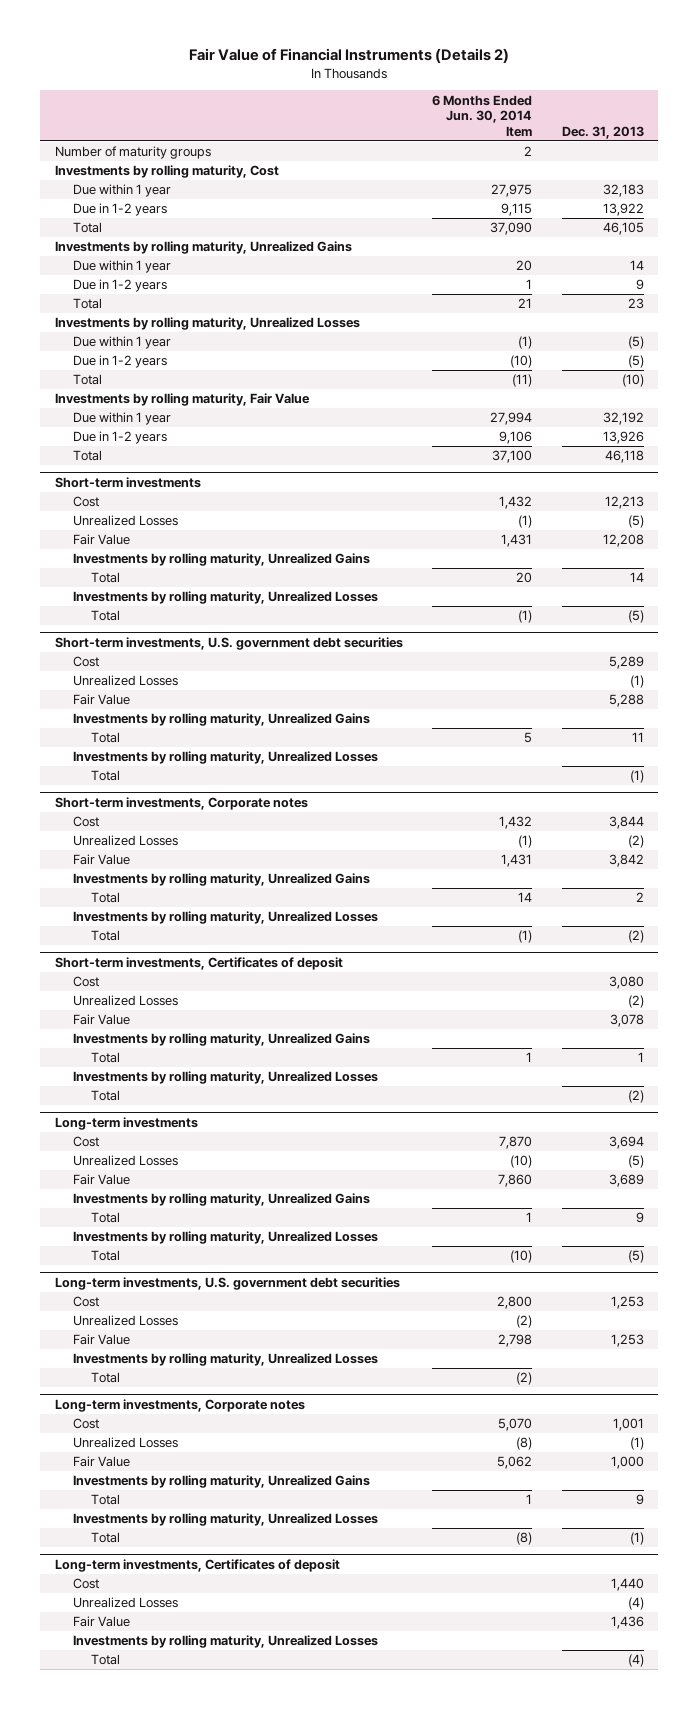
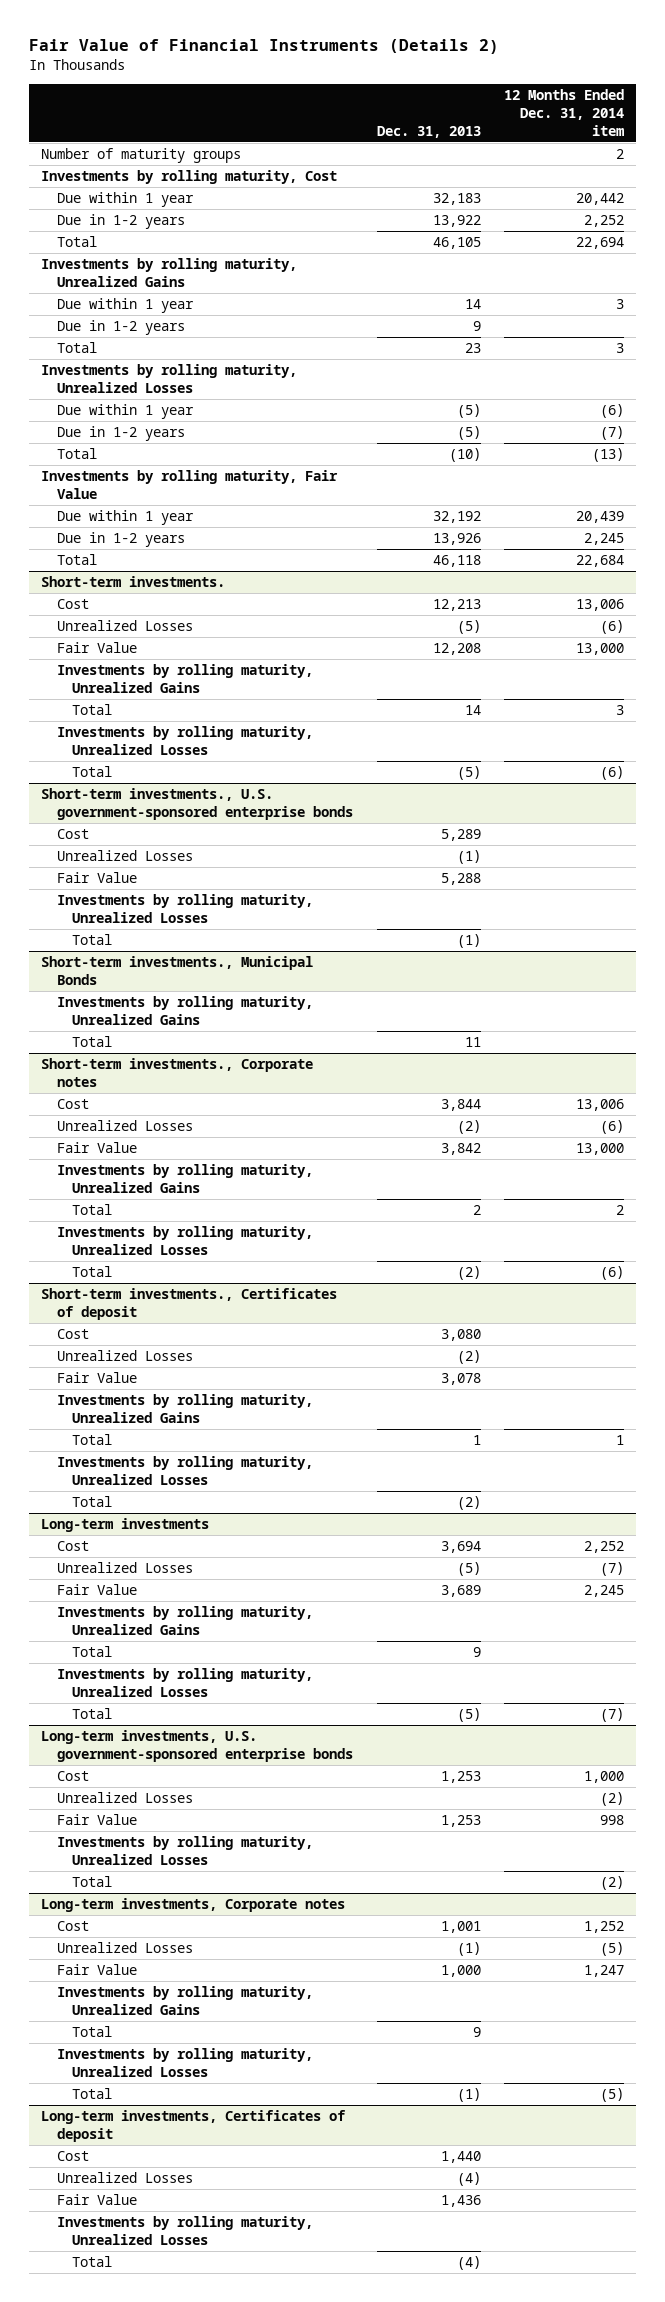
- | 6 Months Ended Jun. 30, 2014 Item | Dec. 31, 2013
+ | Dec. 31, 2013 | 12 Months Ended Dec. 31, 2014 item
- Short-term investments
+ Short-term investments.
- Short-term investments, U.S. government debt securities
+ Short-term investments., U.S. government-sponsored enterprise bonds
- Investments by rolling maturity, Unrealized Gains
- Total | 5 | 11
- Short-term investments, Corporate notes
+ Short-term investments., Municipal Bonds
+ Investments by rolling maturity, Unrealized Gains
+ Total | 11 |
+ Short-term investments., Corporate notes
- Short-term investments, Certificates of deposit
+ Short-term investments., Certificates of deposit
- Long-term investments, U.S. government debt securities
+ Long-term investments, U.S. government-sponsored enterprise bonds

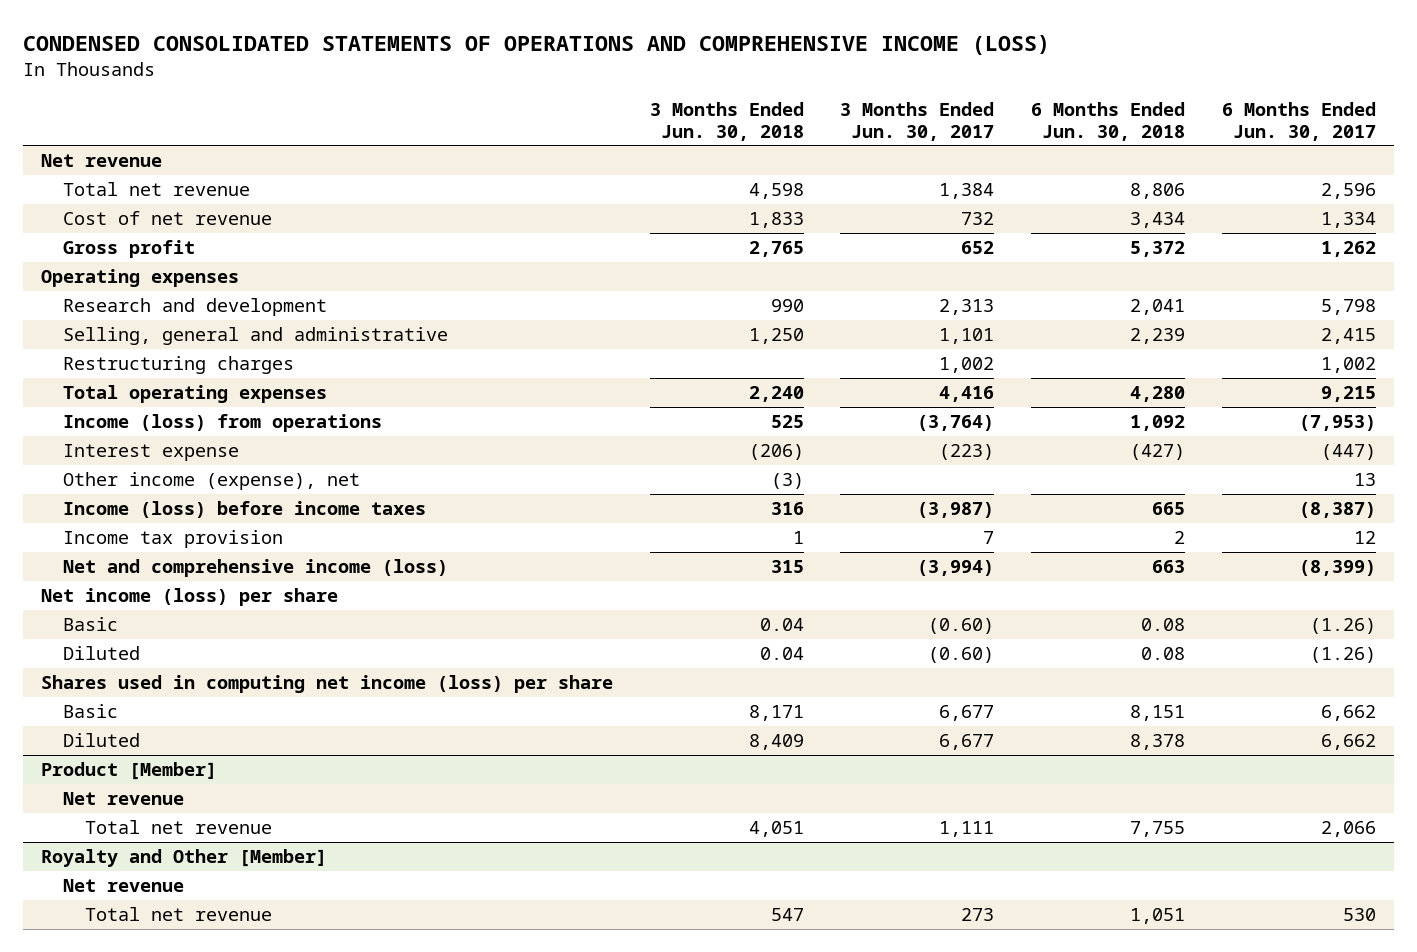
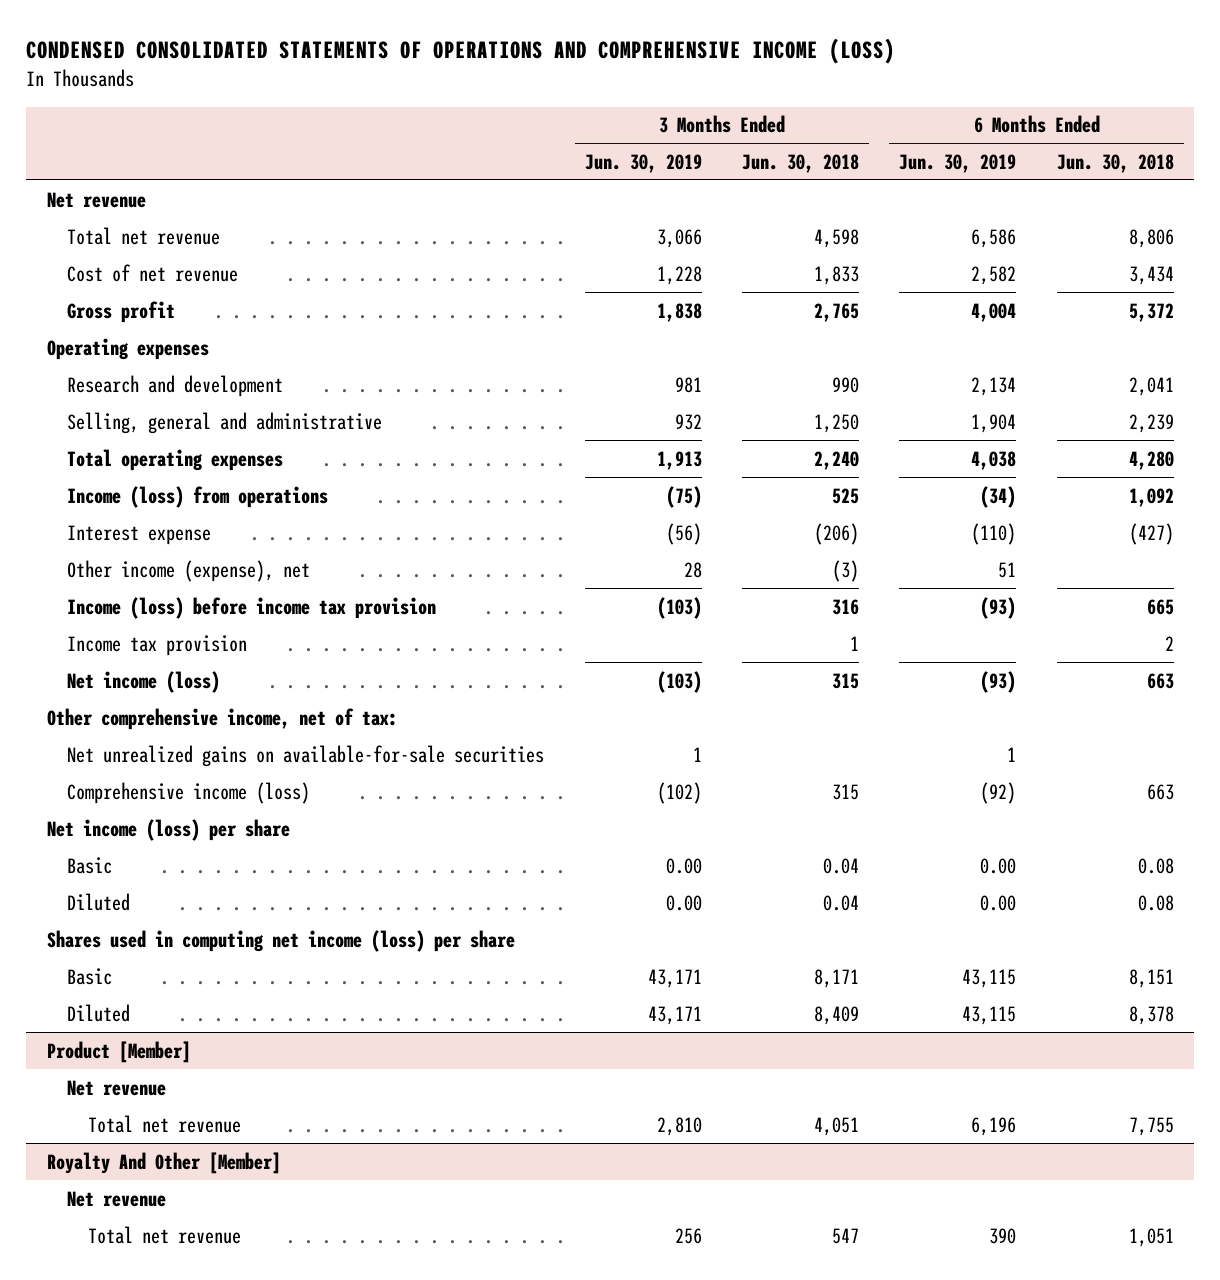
- | 3 Months Ended Jun. 30, 2018 | 3 Months Ended Jun. 30, 2017 | 6 Months Ended Jun. 30, 2018 | 6 Months Ended Jun. 30, 2017
+ | 3 Months Ended Jun. 30, 2019 | 3 Months Ended Jun. 30, 2018 | 6 Months Ended Jun. 30, 2019 | 6 Months Ended Jun. 30, 2018
- Restructuring charges | | 1,002 | | 1,002
- Income (loss) before income taxes | 316 | (3,987) | 665 | (8,387)
+ Income (loss) before income tax provision | (103) | 316 | (93) | 665
- Net and comprehensive income (loss) | 315 | (3,994) | 663 | (8,399)
+ Net income (loss) | (103) | 315 | (93) | 663
+ Other comprehensive income, net of tax:
+ Net unrealized gains on available-for-sale securities | 1 | | 1 |
+ Comprehensive income (loss) | (102) | 315 | (92) | 663
- Royalty and Other [Member]
+ Royalty And Other [Member]

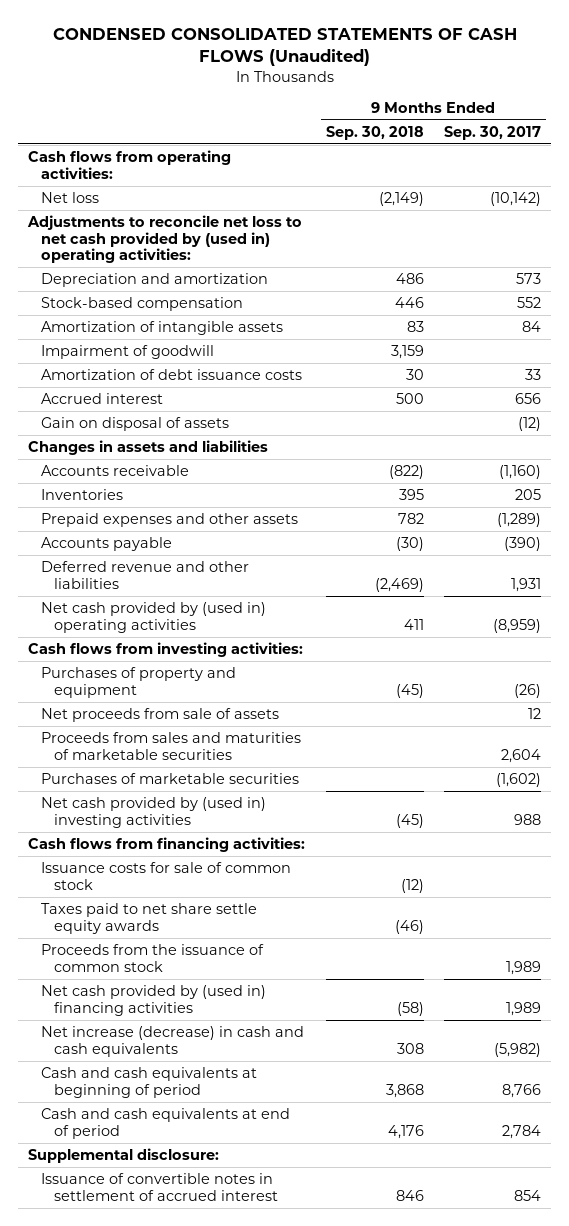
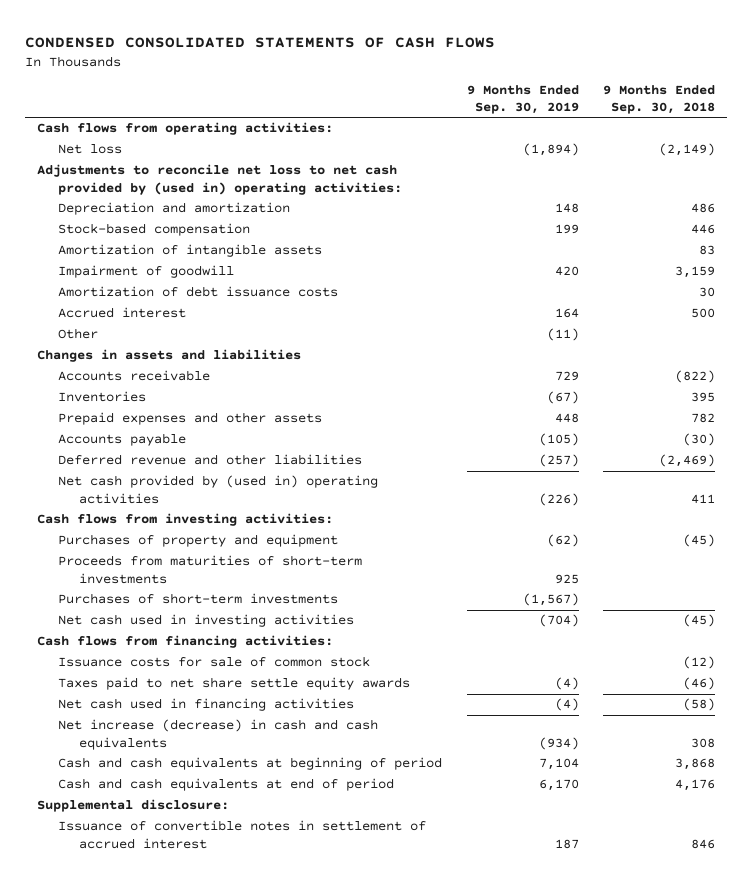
- CONDENSED CONSOLIDATED STATEMENTS OF CASH FLOWS (Unaudited)
+ CONDENSED CONSOLIDATED STATEMENTS OF CASH FLOWS
- | 9 Months Ended Sep. 30, 2018 | 9 Months Ended Sep. 30, 2017
+ | 9 Months Ended Sep. 30, 2019 | 9 Months Ended Sep. 30, 2018
- Gain on disposal of assets | | (12)
+ Other | (11) |
- Net proceeds from sale of assets | | 12
- Proceeds from sales and maturities of marketable securities | | 2,604
- Purchases of marketable securities | | (1,602)
- Net cash provided by (used in) investing activities | (45) | 988
+ Proceeds from maturities of short-term investments | 925 |
+ Purchases of short-term investments | (1,567) |
+ Net cash used in investing activities | (704) | (45)
- Proceeds from the issuance of common stock | | 1,989
- Net cash provided by (used in) financing activities | (58) | 1,989
+ Net cash used in financing activities | (4) | (58)

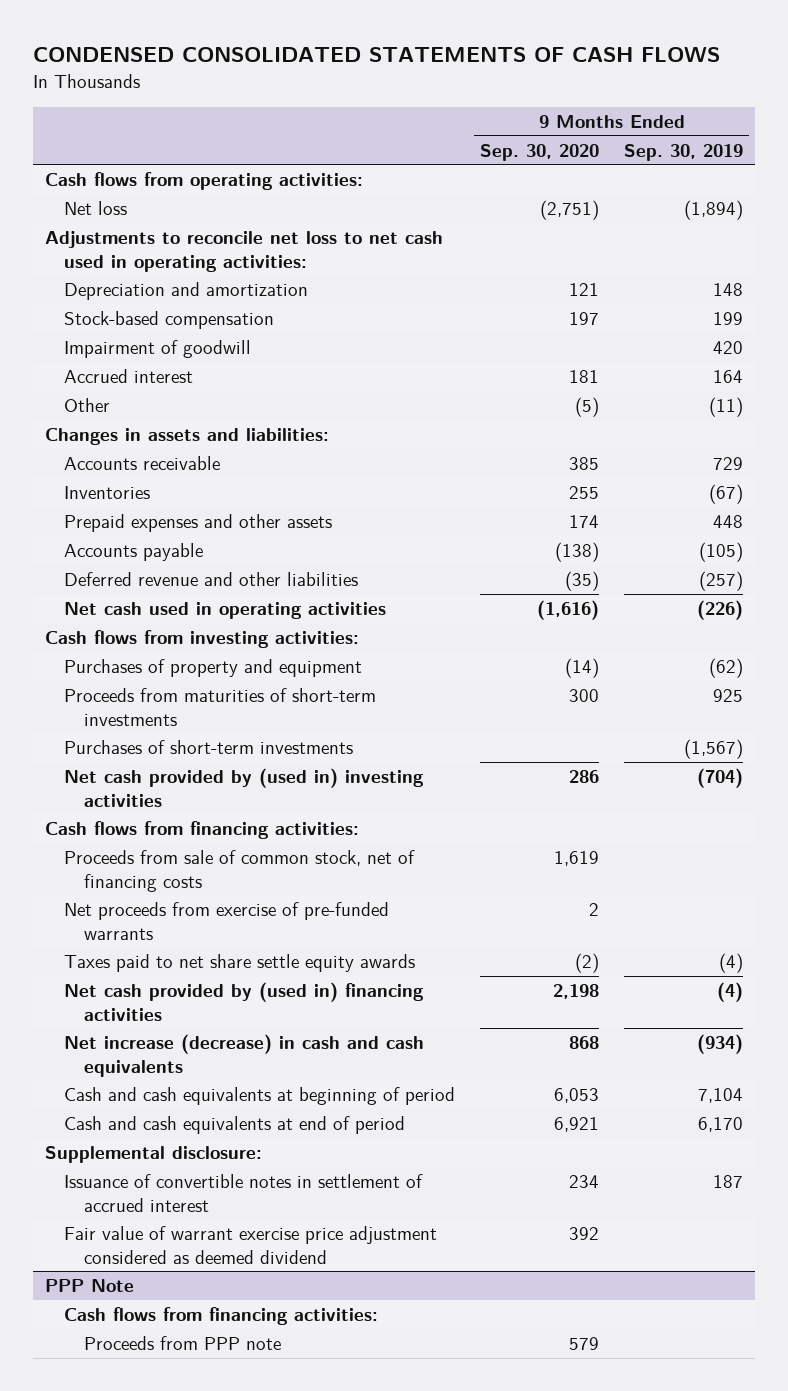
- | 9 Months Ended Sep. 30, 2019 | 9 Months Ended Sep. 30, 2018
+ | 9 Months Ended Sep. 30, 2020 | 9 Months Ended Sep. 30, 2019
- Adjustments to reconcile net loss to net cash provided by (used in) operating activities:
+ Adjustments to reconcile net loss to net cash used in operating activities:
- Amortization of intangible assets | | 83
- Amortization of debt issuance costs | | 30
- Changes in assets and liabilities
+ Changes in assets and liabilities:
- Net cash provided by (used in) operating activities | (226) | 411
+ Net cash used in operating activities | (1,616) | (226)
- Net cash used in investing activities | (704) | (45)
+ Net cash provided by (used in) investing activities | 286 | (704)
- Issuance costs for sale of common stock | | (12)
+ Proceeds from sale of common stock, net of financing costs | 1,619 |
+ Net proceeds from exercise of pre-funded warrants | 2 |
- Net cash used in financing activities | (4) | (58)
+ Net cash provided by (used in) financing activities | 2,198 | (4)
+ Fair value of warrant exercise price adjustment considered as deemed dividend | 392 |
+ PPP Note
+ Cash flows from financing activities:
+ Proceeds from PPP note | 579 |

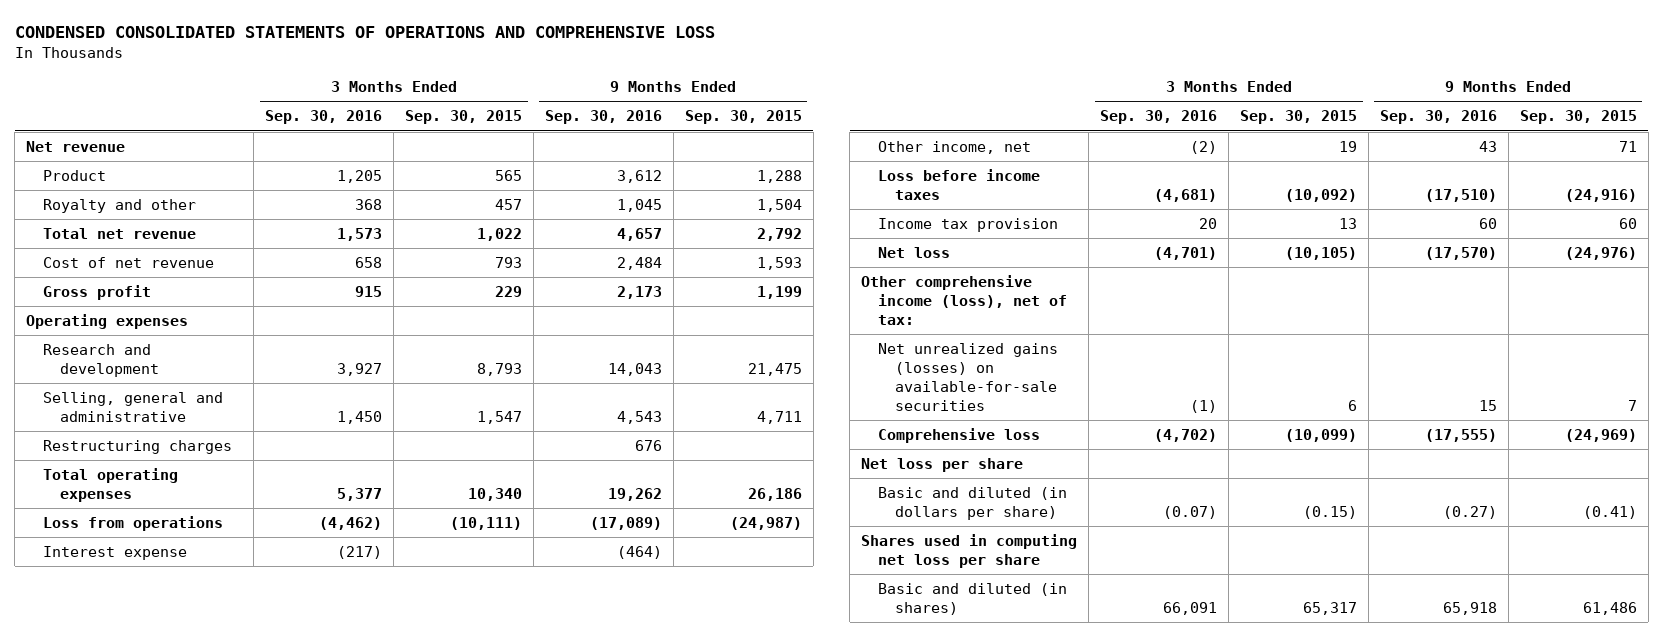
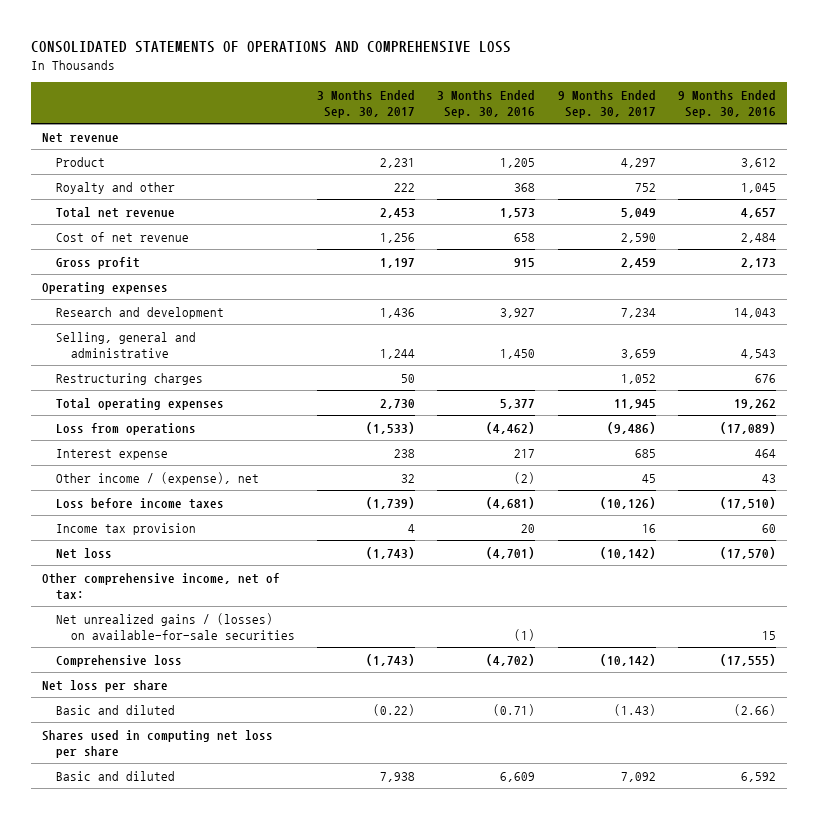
- CONDENSED CONSOLIDATED STATEMENTS OF OPERATIONS AND COMPREHENSIVE LOSS
+ CONSOLIDATED STATEMENTS OF OPERATIONS AND COMPREHENSIVE LOSS
- | 3 Months Ended Sep. 30, 2016 | 3 Months Ended Sep. 30, 2015 | 9 Months Ended Sep. 30, 2016 | 9 Months Ended Sep. 30, 2015
+ | 3 Months Ended Sep. 30, 2017 | 3 Months Ended Sep. 30, 2016 | 9 Months Ended Sep. 30, 2017 | 9 Months Ended Sep. 30, 2016
- Interest expense | (217) | | (464) |
- Other income, net | (2) | 19 | 43 | 71
+ Interest expense | 238 | 217 | 685 | 464
+ Other income / (expense), net | 32 | (2) | 45 | 43
- Other comprehensive income (loss), net of tax:
- Net unrealized gains (losses) on available-for-sale securities | (1) | 6 | 15 | 7
+ Other comprehensive income, net of tax:
+ Net unrealized gains / (losses) on available-for-sale securities | | (1) | | 15
- Basic and diluted (in dollars per share) | (0.07) | (0.15) | (0.27) | (0.41)
+ Basic and diluted | (0.22) | (0.71) | (1.43) | (2.66)
- Basic and diluted (in shares) | 66,091 | 65,317 | 65,918 | 61,486
+ Basic and diluted | 7,938 | 6,609 | 7,092 | 6,592

